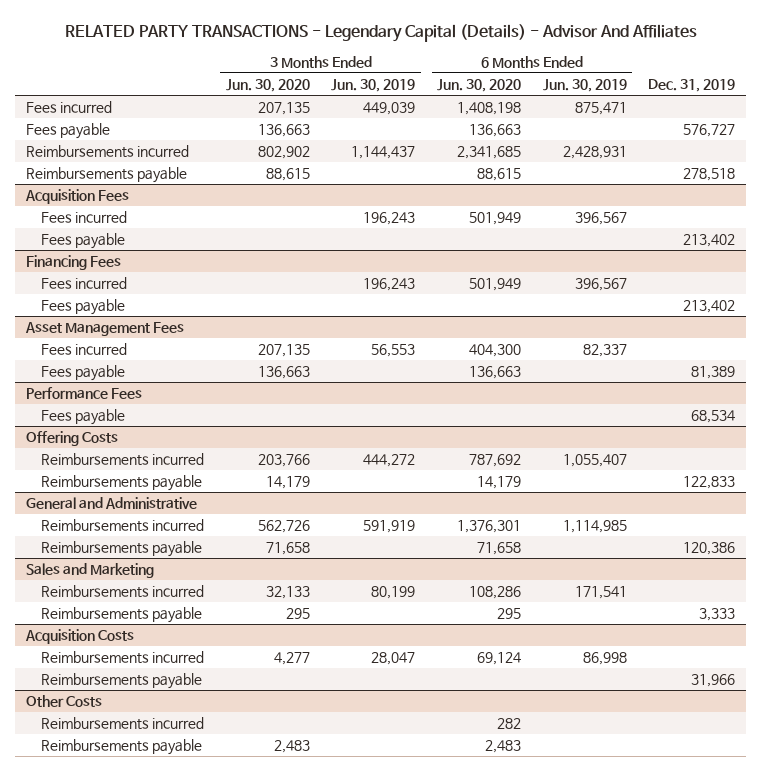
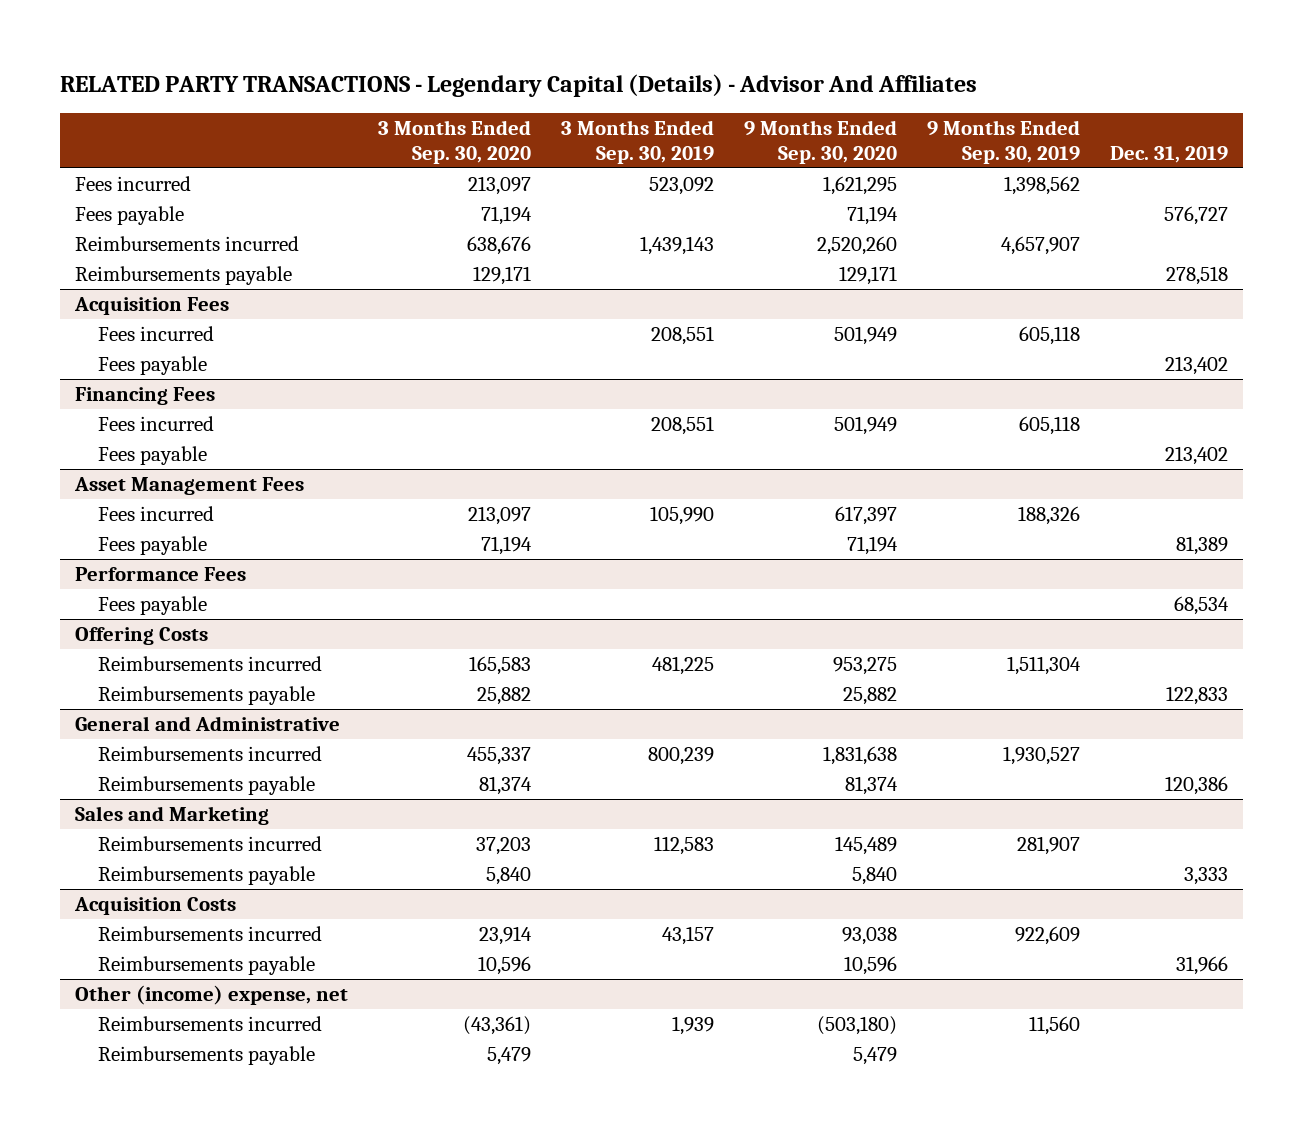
- | 3 Months Ended Jun. 30, 2020 | 3 Months Ended Jun. 30, 2019 | 6 Months Ended Jun. 30, 2020 | 6 Months Ended Jun. 30, 2019 | Dec. 31, 2019
+ | 3 Months Ended Sep. 30, 2020 | 3 Months Ended Sep. 30, 2019 | 9 Months Ended Sep. 30, 2020 | 9 Months Ended Sep. 30, 2019 | Dec. 31, 2019
- Other Costs
+ Other (income) expense, net

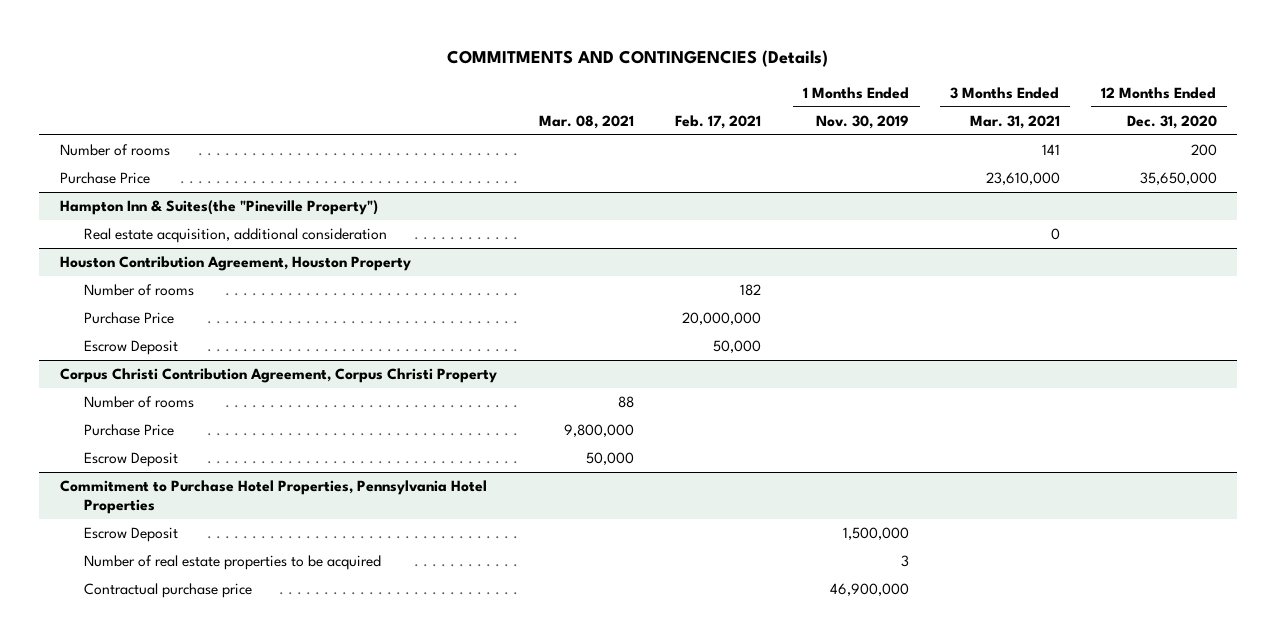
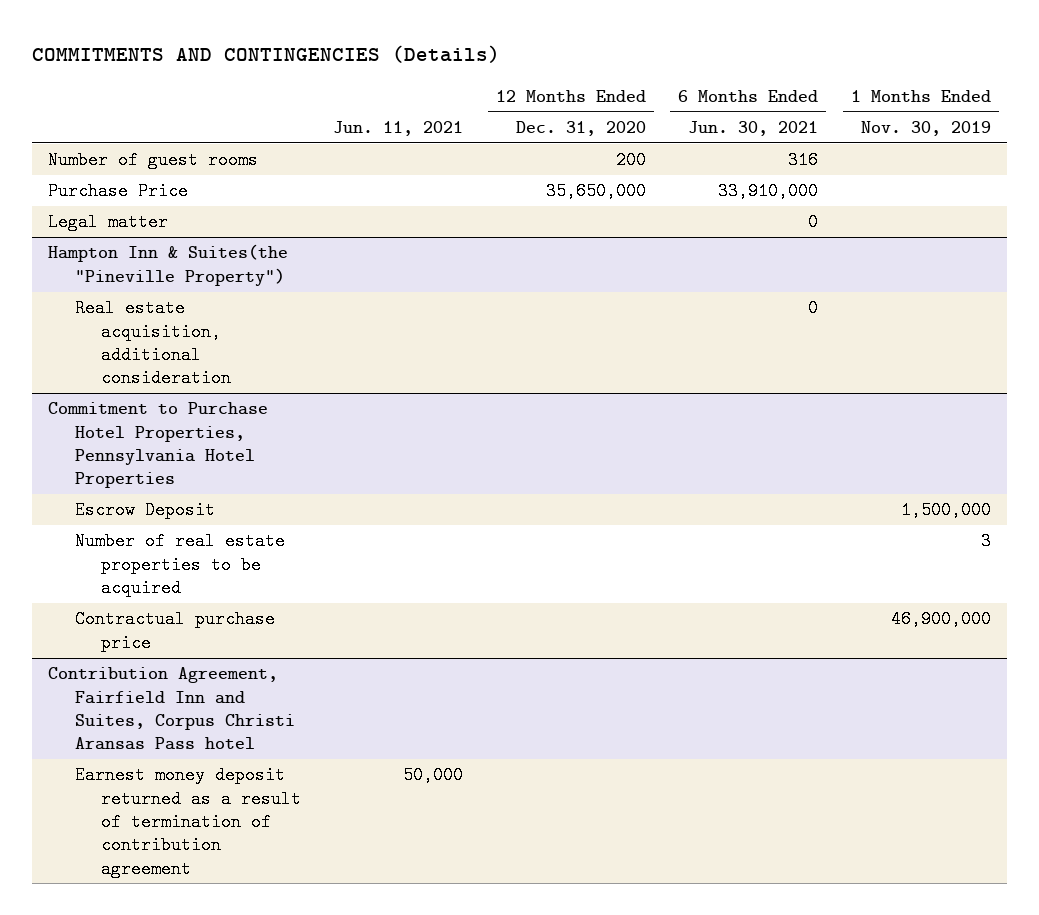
- | Mar. 08, 2021 | Feb. 17, 2021 | 1 Months Ended Nov. 30, 2019 | 3 Months Ended Mar. 31, 2021 | 12 Months Ended Dec. 31, 2020
+ | Jun. 11, 2021 | 12 Months Ended Dec. 31, 2020 | 6 Months Ended Jun. 30, 2021 | 1 Months Ended Nov. 30, 2019
- Number of rooms | | | | 141 | 200
+ Number of guest rooms | | 200 | 316 |
+ Legal matter | | | 0 |
- Houston Contribution Agreement, Houston Property
- Number of rooms | | 182 | | |
- Purchase Price | | 20,000,000 | | |
- Escrow Deposit | | 50,000 | | |
- Corpus Christi Contribution Agreement, Corpus Christi Property
- Number of rooms | 88 | | | |
- Purchase Price | 9,800,000 | | | |
- Escrow Deposit | 50,000 | | | |
+ Contribution Agreement, Fairfield Inn and Suites, Corpus Christi Aransas Pass hotel
+ Earnest money deposit returned as a result of termination of contribution agreement | 50,000 | | |

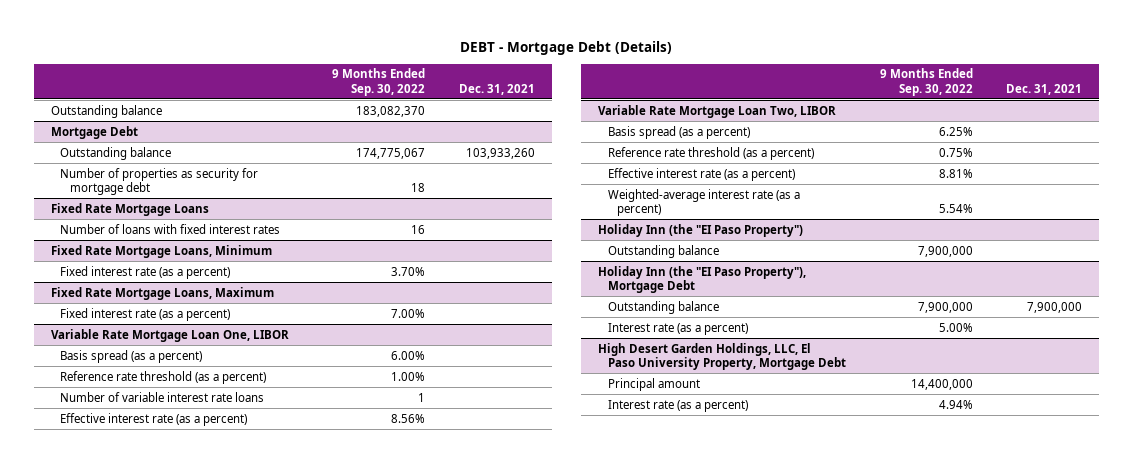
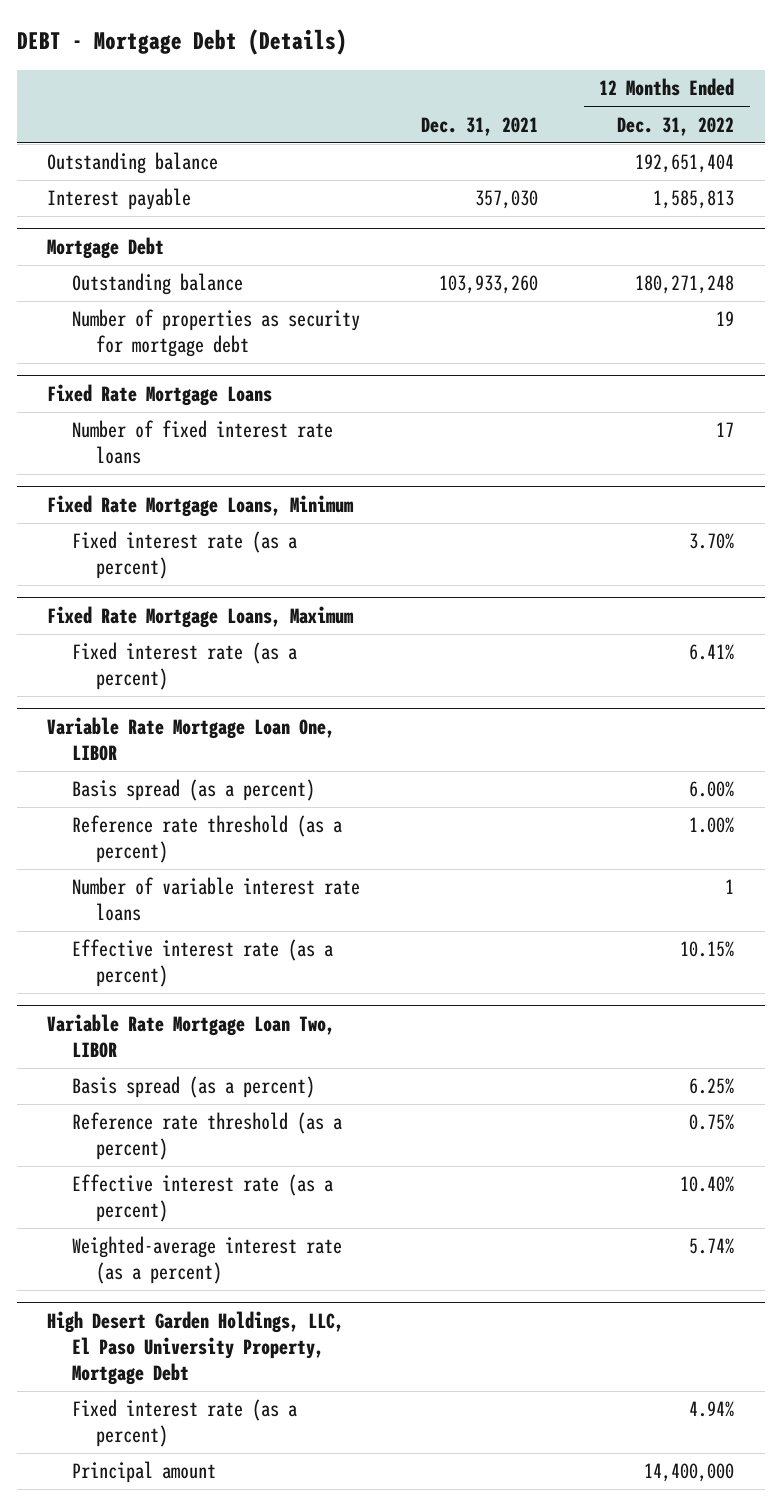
- | 9 Months Ended Sep. 30, 2022 | Dec. 31, 2021
+ | Dec. 31, 2021 | 12 Months Ended Dec. 31, 2022
+ Interest payable | 357,030 | 1,585,813
@ Fixed Rate Mortgage Loans
- Number of loans with fixed interest rates | 16 |
+ Number of fixed interest rate loans | | 17
- Holiday Inn (the "EI Paso Property")
- Outstanding balance | 7,900,000 |
- Holiday Inn (the "EI Paso Property"), Mortgage Debt
- Outstanding balance | 7,900,000 | 7,900,000
- Interest rate (as a percent) | 5.00% |
@ High Desert Garden Holdings, LLC, El Paso University Property, Mortgage Debt
+ Fixed interest rate (as a percent) | | 4.94%
- Interest rate (as a percent) | 4.94% |

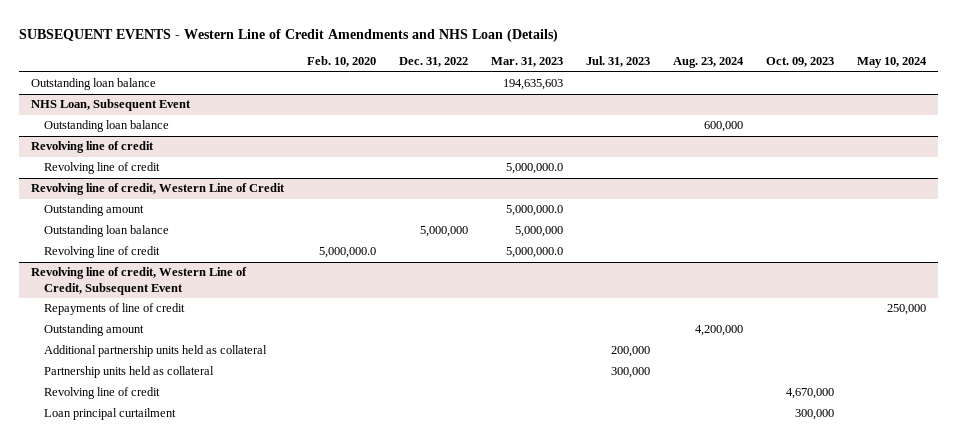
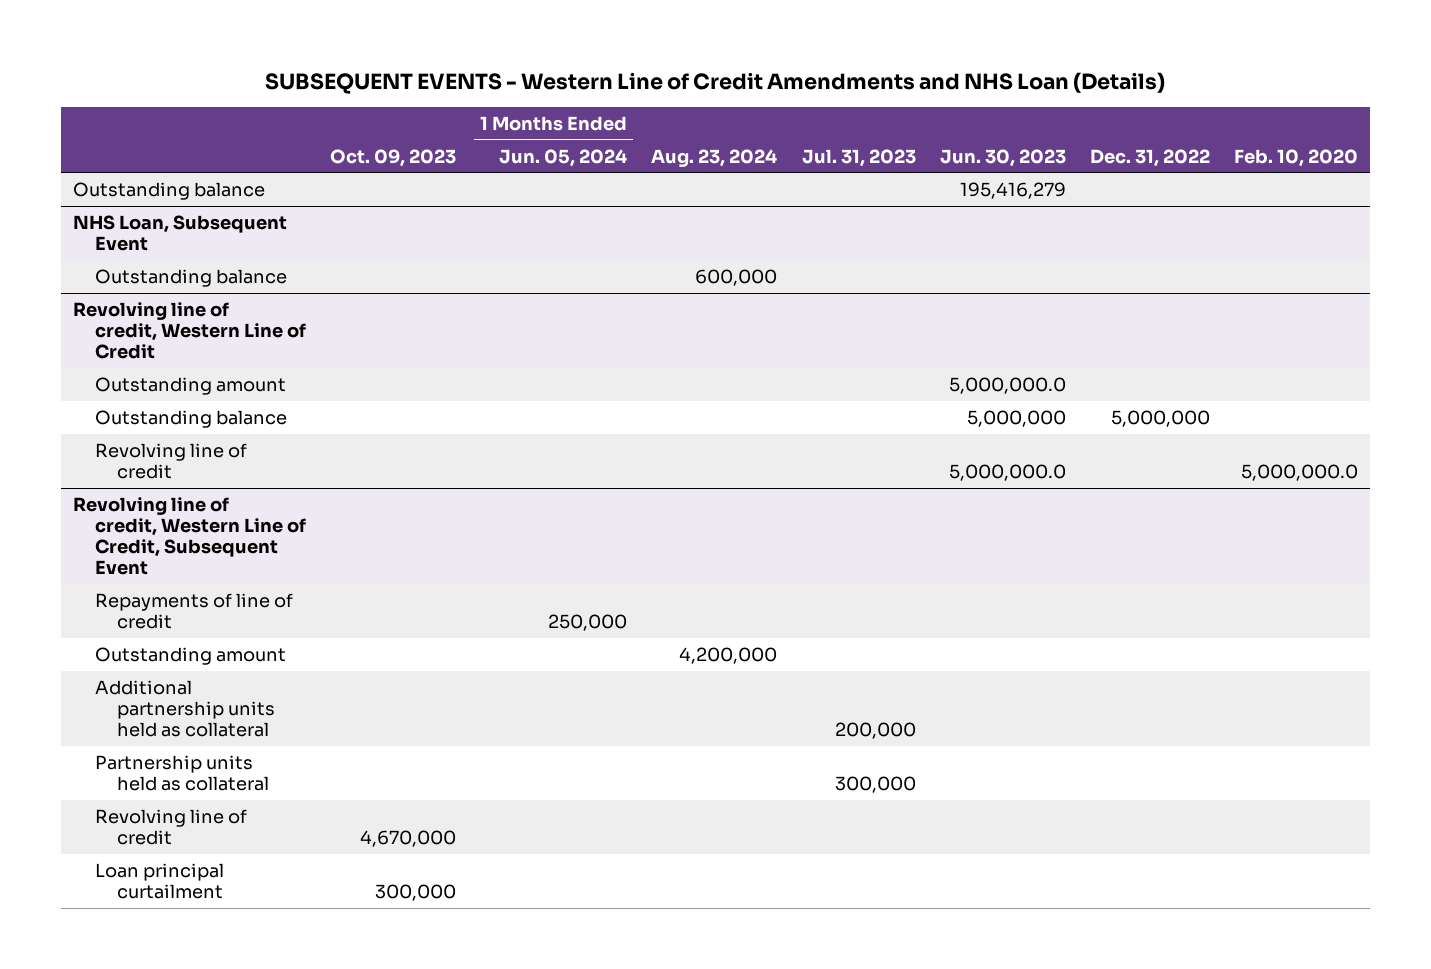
- | Feb. 10, 2020 | Dec. 31, 2022 | Mar. 31, 2023 | Jul. 31, 2023 | Aug. 23, 2024 | Oct. 09, 2023 | May 10, 2024
+ | Oct. 09, 2023 | 1 Months Ended Jun. 05, 2024 | Aug. 23, 2024 | Jul. 31, 2023 | Jun. 30, 2023 | Dec. 31, 2022 | Feb. 10, 2020
- Outstanding loan balance | | | 194,635,603 | | | |
+ Outstanding balance | | | | | 195,416,279 | |
@ NHS Loan, Subsequent Event
- Outstanding loan balance | | | | | 600,000 | |
- Revolving line of credit
- Revolving line of credit | | | 5,000,000.0 | | | |
@ NHS Loan, Subsequent Event
+ Outstanding balance | | | 600,000 | | | |
@ Revolving line of credit, Western Line of Credit
- Outstanding loan balance | | 5,000,000 | 5,000,000 | | | |
+ Outstanding balance | | | | | 5,000,000 | 5,000,000 |

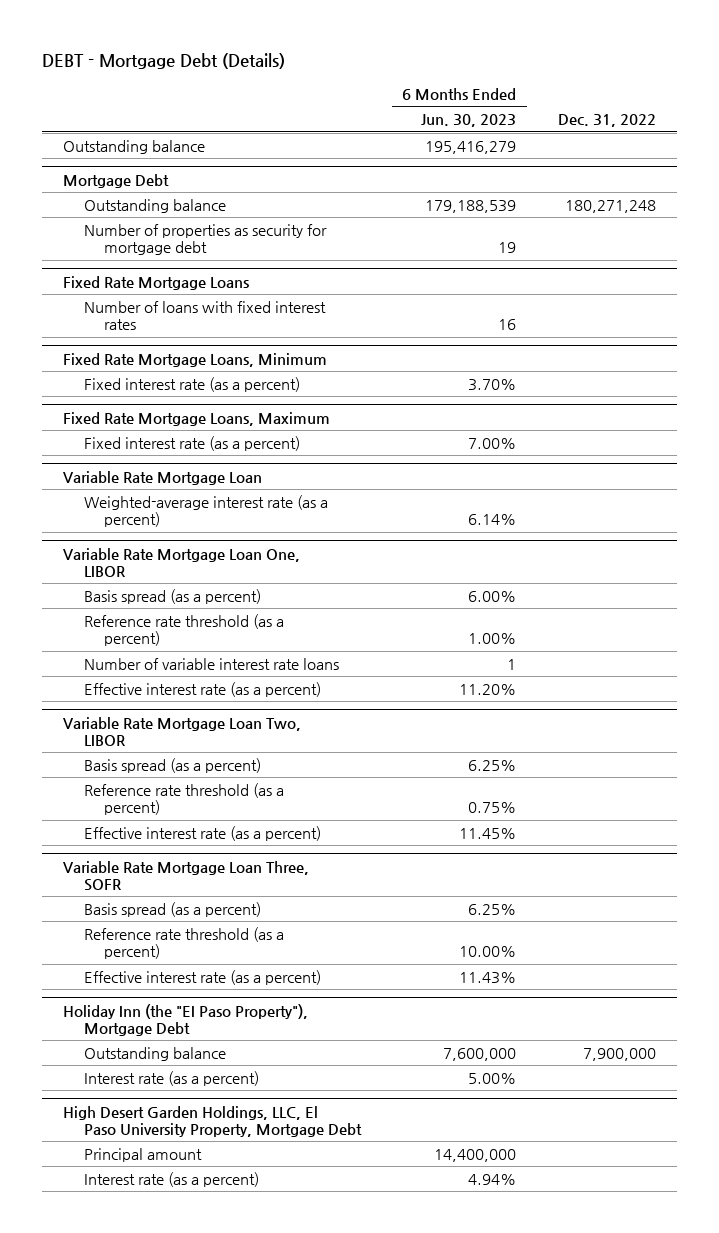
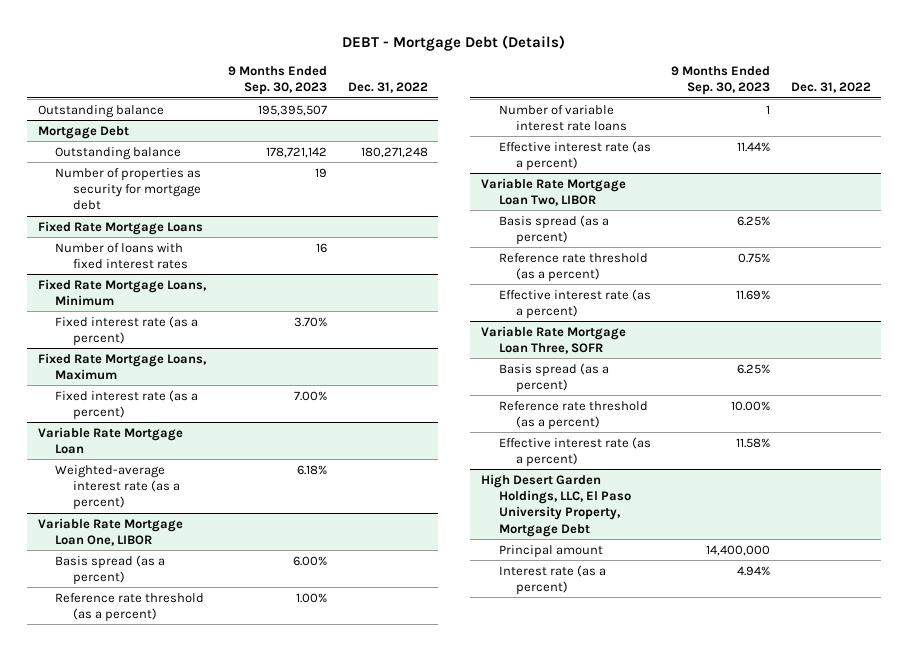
- | 6 Months Ended Jun. 30, 2023 | Dec. 31, 2022
+ | 9 Months Ended Sep. 30, 2023 | Dec. 31, 2022
- Holiday Inn (the "EI Paso Property"), Mortgage Debt
- Outstanding balance | 7,600,000 | 7,900,000
- Interest rate (as a percent) | 5.00% |

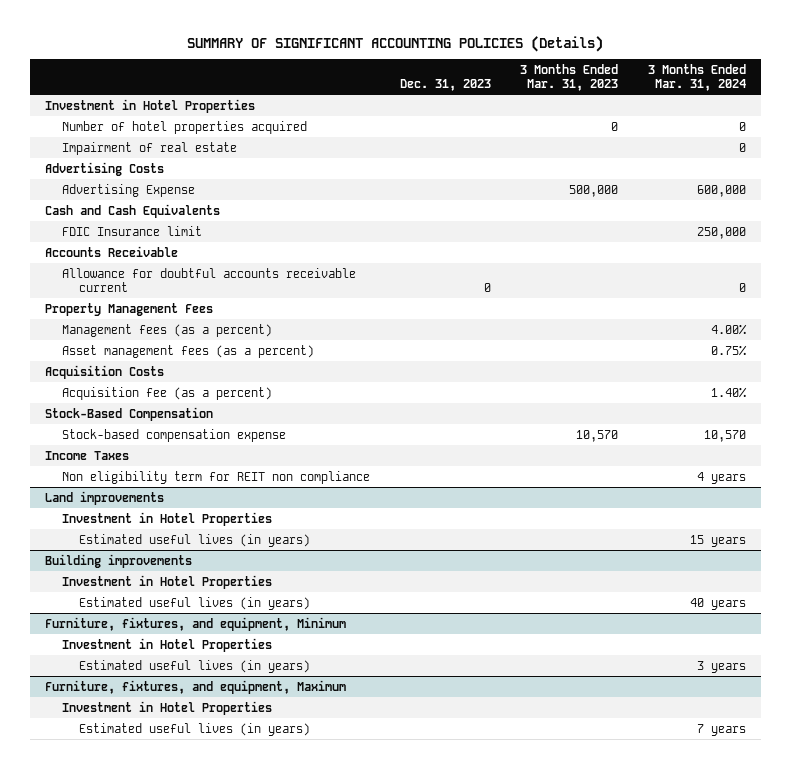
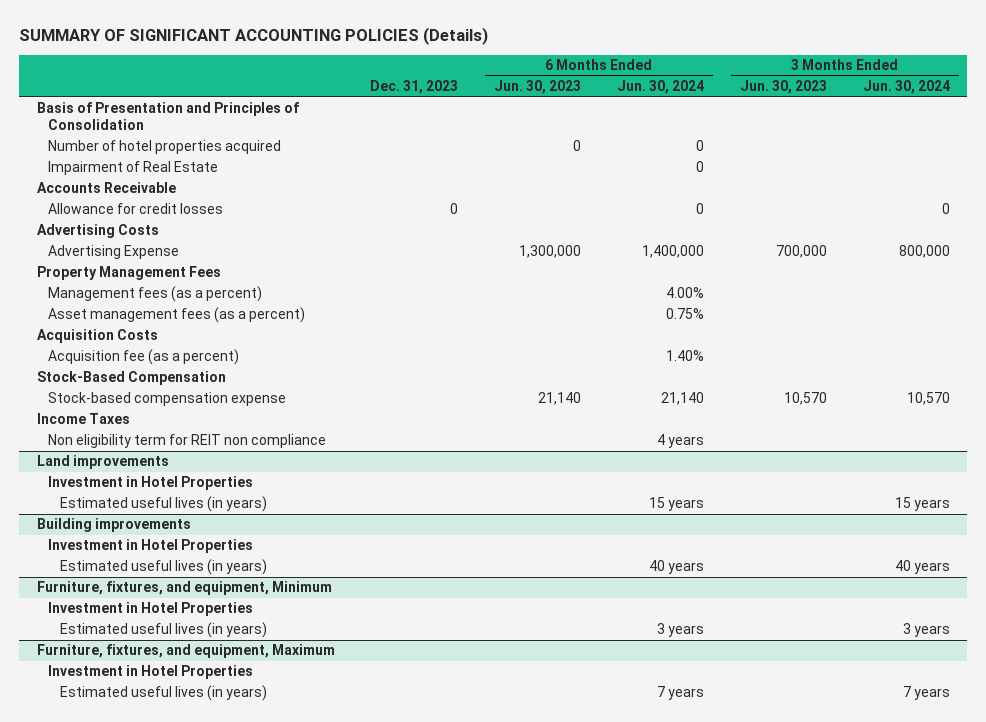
- | Dec. 31, 2023 | 3 Months Ended Mar. 31, 2023 | 3 Months Ended Mar. 31, 2024
+ | Dec. 31, 2023 | 6 Months Ended Jun. 30, 2023 | 6 Months Ended Jun. 30, 2024 | 3 Months Ended Jun. 30, 2023 | 3 Months Ended Jun. 30, 2024
- Investment in Hotel Properties
+ Basis of Presentation and Principles of Consolidation
- Impairment of real estate | | | 0
+ Impairment of Real Estate | | | 0 | |
moved up: Accounts Receivable
+ Allowance for credit losses | 0 | | 0 | | 0
- Cash and Cash Equivalents
- FDIC Insurance limit | | | 250,000
- Allowance for doubtful accounts receivable current | 0 | | 0

